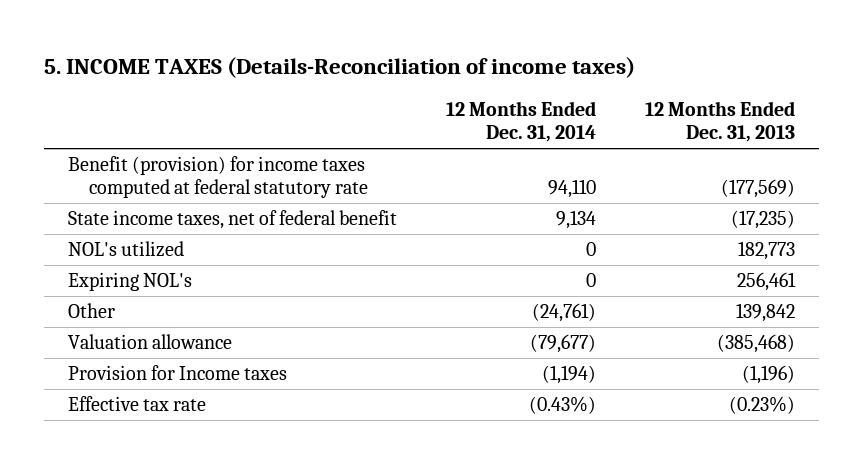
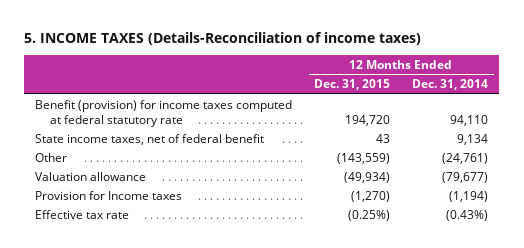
- | 12 Months Ended Dec. 31, 2014 | 12 Months Ended Dec. 31, 2013
+ | 12 Months Ended Dec. 31, 2015 | 12 Months Ended Dec. 31, 2014
- NOL's utilized | 0 | 182,773
- Expiring NOL's | 0 | 256,461

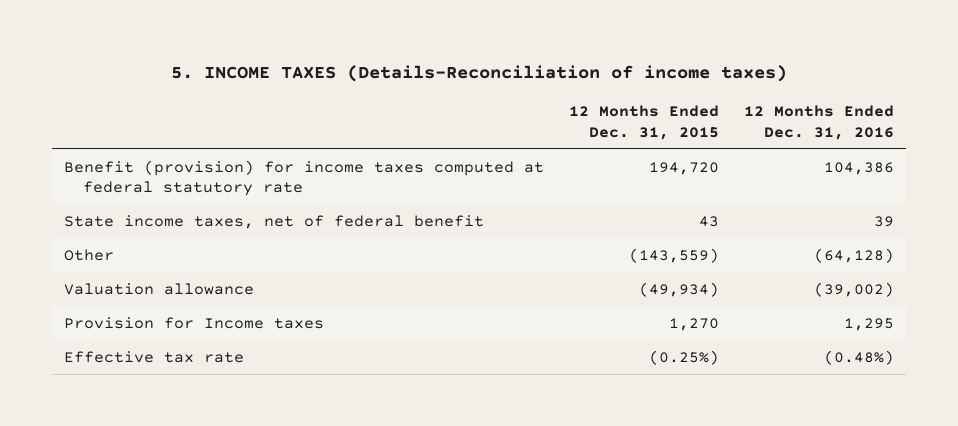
- | 12 Months Ended Dec. 31, 2015 | 12 Months Ended Dec. 31, 2014
+ | 12 Months Ended Dec. 31, 2015 | 12 Months Ended Dec. 31, 2016
- Provision for Income taxes | (1,270) | (1,194)
+ Provision for Income taxes | 1,270 | 1,295

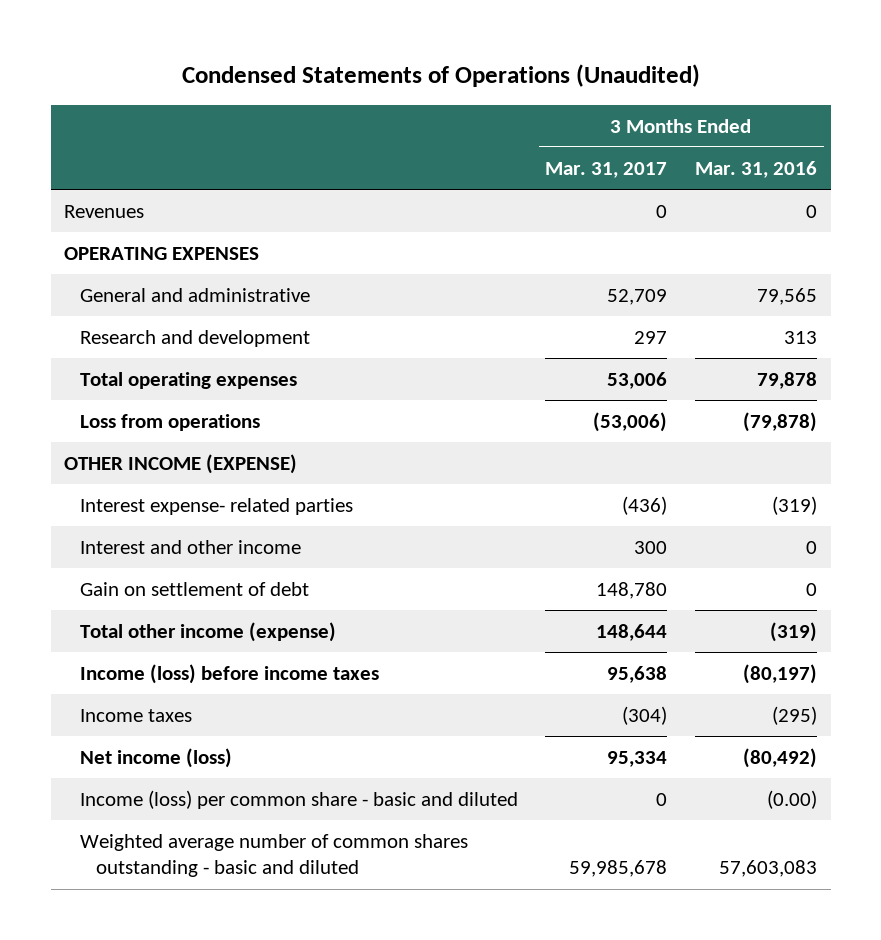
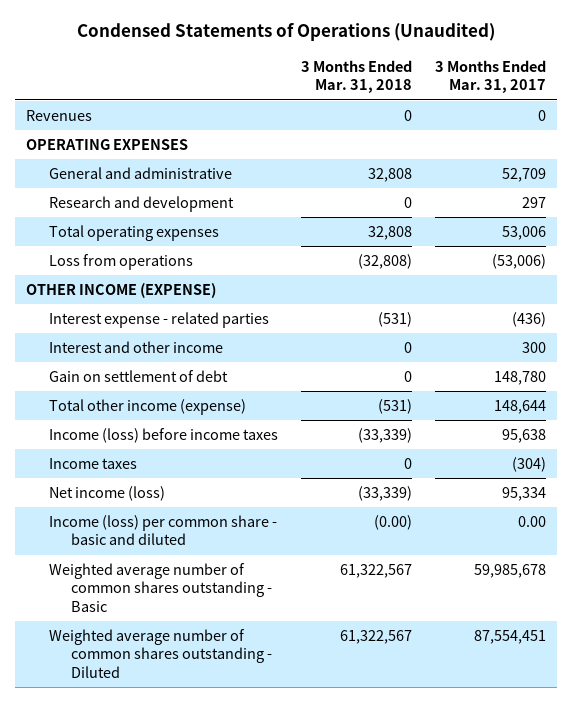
- | 3 Months Ended Mar. 31, 2017 | 3 Months Ended Mar. 31, 2016
+ | 3 Months Ended Mar. 31, 2018 | 3 Months Ended Mar. 31, 2017
- Interest expense- related parties | (436) | (319)
+ Interest expense - related parties | (531) | (436)
- Income (loss) per common share - basic and diluted | 0 | (0.00)
- Weighted average number of common shares outstanding - basic and diluted | 59,985,678 | 57,603,083
+ Income (loss) per common share - basic and diluted | (0.00) | 0.00
+ Weighted average number of common shares outstanding - Basic | 61,322,567 | 59,985,678
+ Weighted average number of common shares outstanding - Diluted | 61,322,567 | 87,554,451

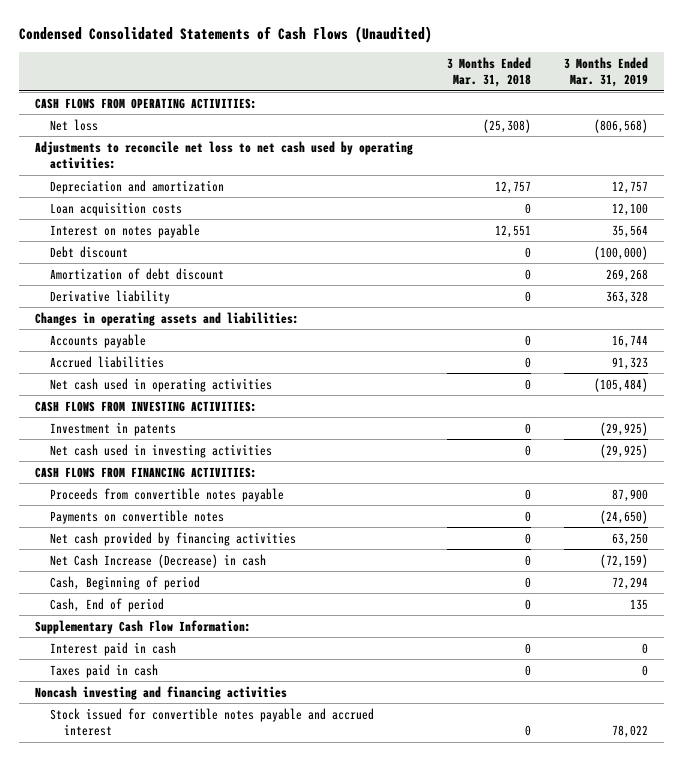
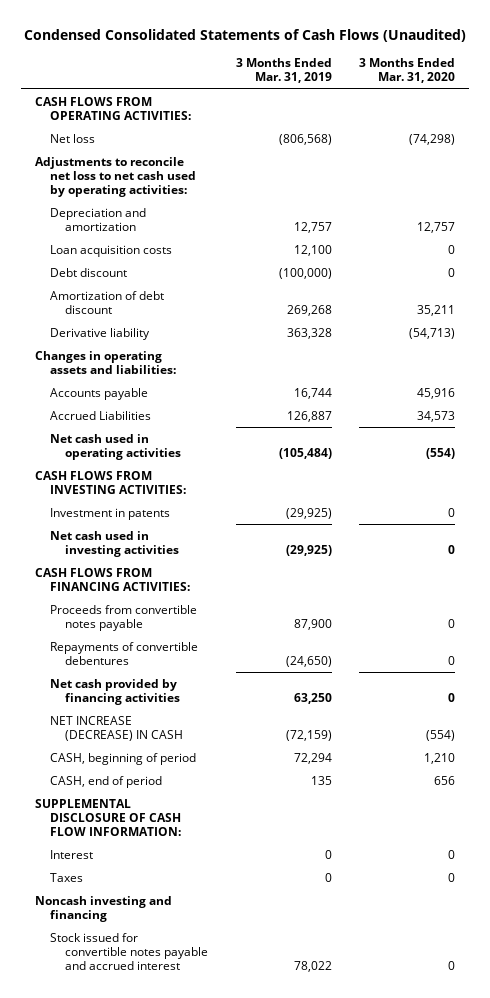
- | 3 Months Ended Mar. 31, 2018 | 3 Months Ended Mar. 31, 2019
+ | 3 Months Ended Mar. 31, 2019 | 3 Months Ended Mar. 31, 2020
- Interest on notes payable | 12,551 | 35,564
- Accrued liabilities | 0 | 91,323
+ Accrued Liabilities | 126,887 | 34,573
- Payments on convertible notes | 0 | (24,650)
+ Repayments of convertible debentures | (24,650) | 0
- Net Cash Increase (Decrease) in cash | 0 | (72,159)
- Cash, Beginning of period | 0 | 72,294
- Cash, End of period | 0 | 135
- Supplementary Cash Flow Information:
- Interest paid in cash | 0 | 0
- Taxes paid in cash | 0 | 0
- Noncash investing and financing activities
+ NET INCREASE (DECREASE) IN CASH | (72,159) | (554)
+ CASH, beginning of period | 72,294 | 1,210
+ CASH, end of period | 135 | 656
+ SUPPLEMENTAL DISCLOSURE OF CASH FLOW INFORMATION:
+ Interest | 0 | 0
+ Taxes | 0 | 0
+ Noncash investing and financing

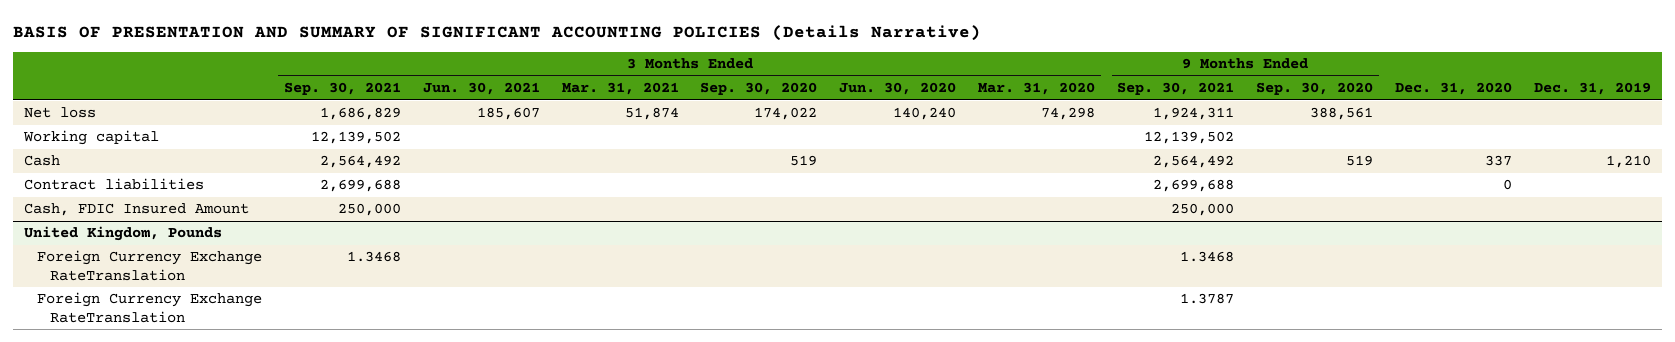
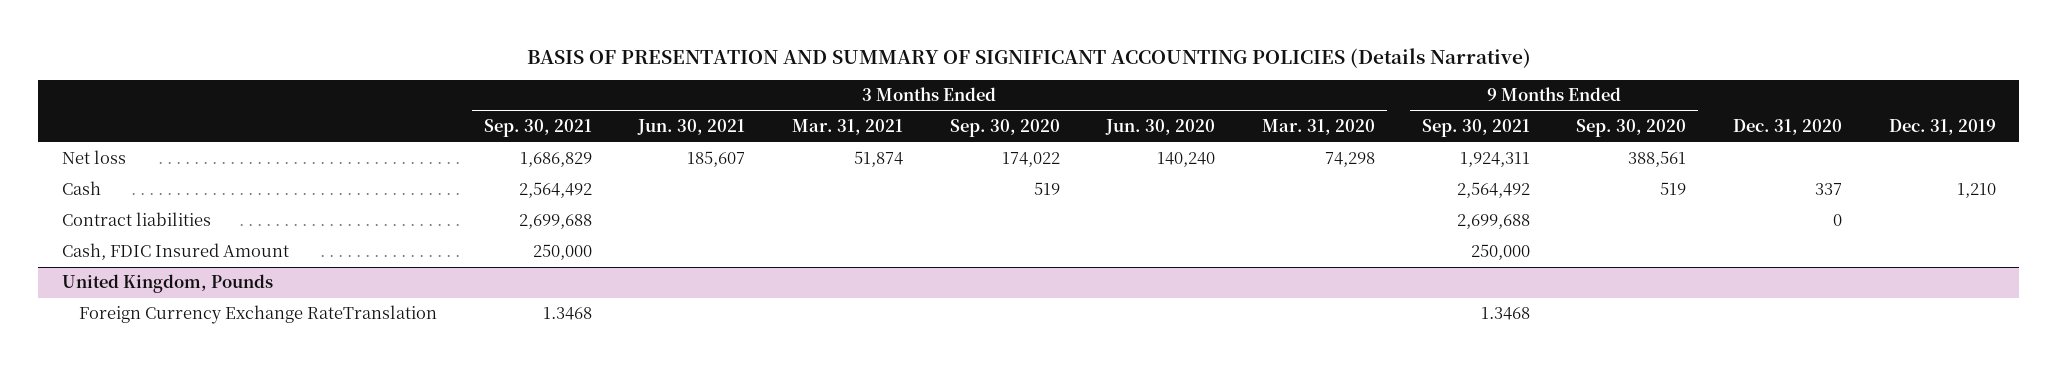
- Working capital | 12,139,502 | | | | | | 12,139,502 | | |
@ United Kingdom, Pounds
- Foreign Currency Exchange RateTranslation | | | | | | | 1.3787 | | |

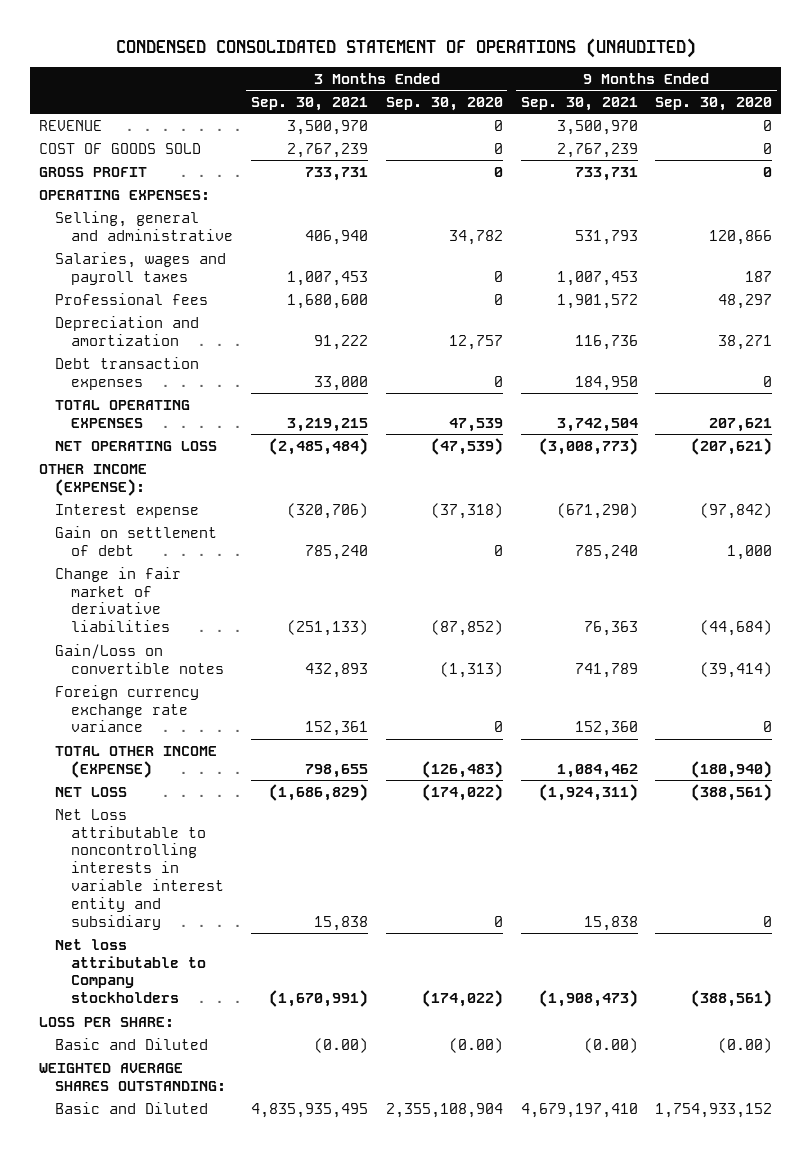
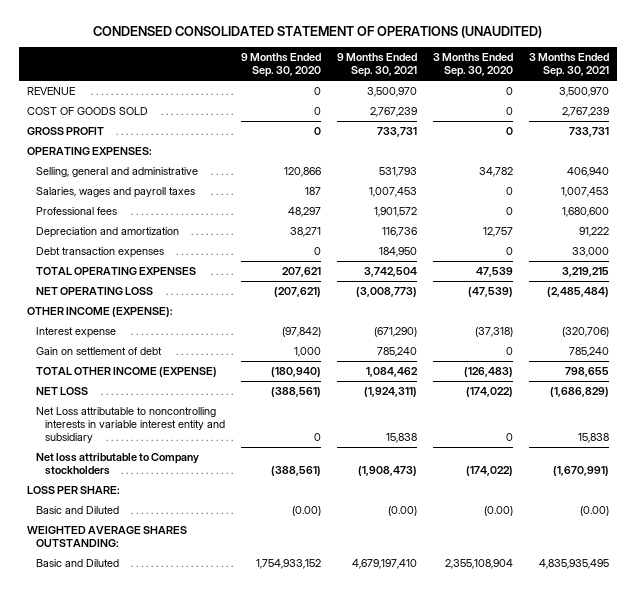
- | 3 Months Ended Sep. 30, 2021 | 3 Months Ended Sep. 30, 2020 | 9 Months Ended Sep. 30, 2021 | 9 Months Ended Sep. 30, 2020
+ | 9 Months Ended Sep. 30, 2020 | 9 Months Ended Sep. 30, 2021 | 3 Months Ended Sep. 30, 2020 | 3 Months Ended Sep. 30, 2021
- Change in fair market of derivative liabilities | (251,133) | (87,852) | 76,363 | (44,684)
- Gain/Loss on convertible notes | 432,893 | (1,313) | 741,789 | (39,414)
- Foreign currency exchange rate variance | 152,361 | 0 | 152,360 | 0

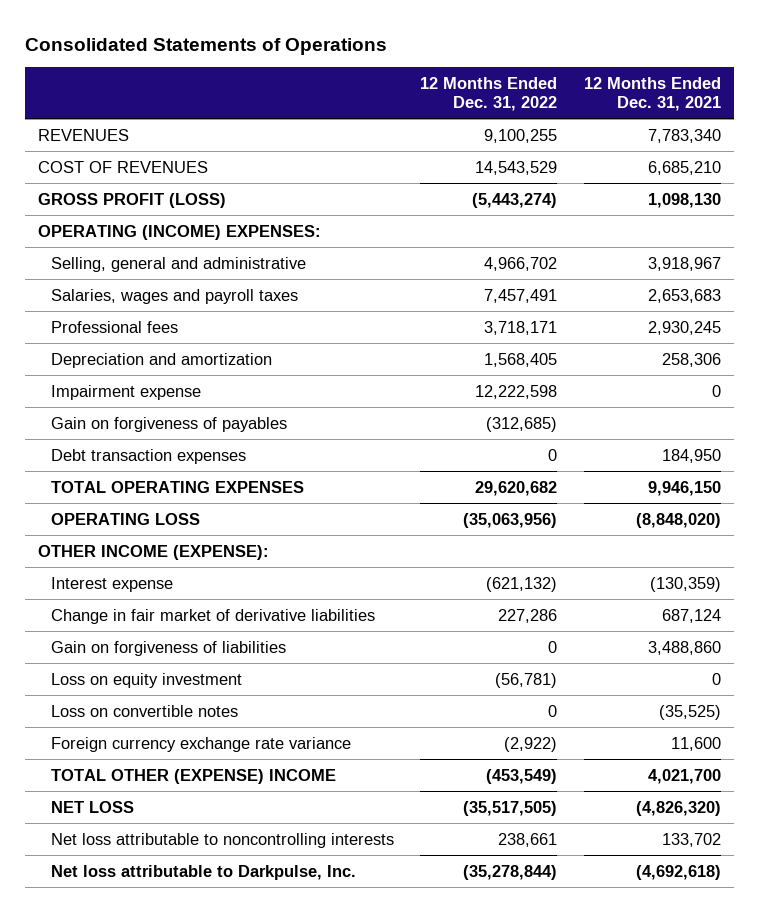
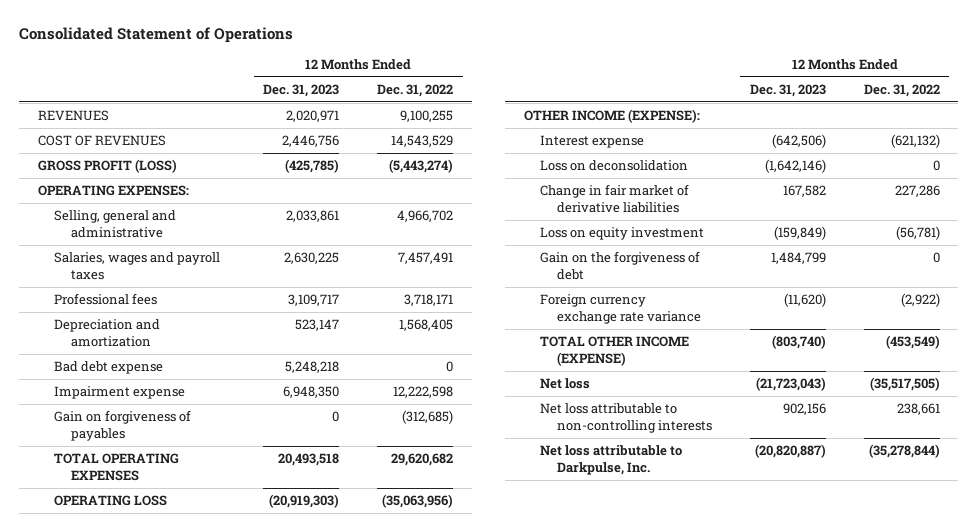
- Consolidated Statements of Operations
+ Consolidated Statement of Operations
- | 12 Months Ended Dec. 31, 2022 | 12 Months Ended Dec. 31, 2021
+ | 12 Months Ended Dec. 31, 2023 | 12 Months Ended Dec. 31, 2022
- OPERATING (INCOME) EXPENSES:
+ OPERATING EXPENSES:
+ Bad debt expense | 5,248,218 | 0
- Debt transaction expenses | 0 | 184,950
+ Loss on deconsolidation | (1,642,146) | 0
- Gain on forgiveness of liabilities | 0 | 3,488,860
- Loss on convertible notes | 0 | (35,525)
+ Gain on the forgiveness of debt | 1,484,799 | 0
- TOTAL OTHER (EXPENSE) INCOME | (453,549) | 4,021,700
- NET LOSS | (35,517,505) | (4,826,320)
- Net loss attributable to noncontrolling interests | 238,661 | 133,702
+ TOTAL OTHER INCOME (EXPENSE) | (803,740) | (453,549)
+ Net loss | (21,723,043) | (35,517,505)
+ Net loss attributable to non-controlling interests | 902,156 | 238,661

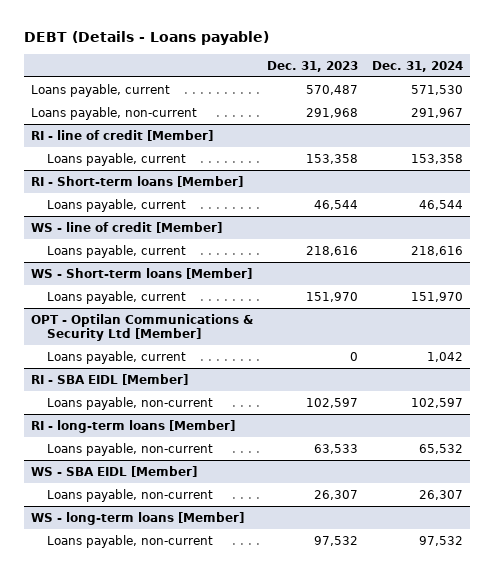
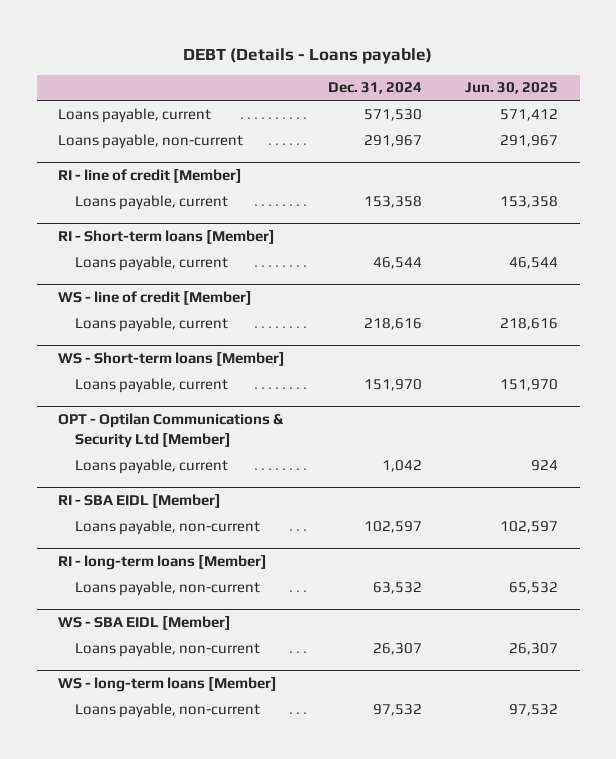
- | Dec. 31, 2023 | Dec. 31, 2024
+ | Dec. 31, 2024 | Jun. 30, 2025
@ RI - long-term loans [Member]
- Loans payable, non-current | 63,533 | 65,532
+ Loans payable, non-current | 63,532 | 65,532

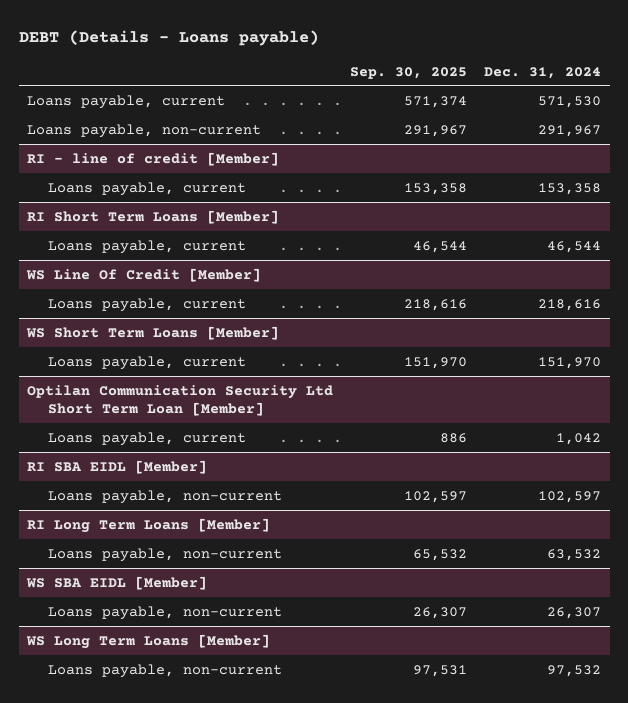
- | Dec. 31, 2024 | Jun. 30, 2025
+ | Sep. 30, 2025 | Dec. 31, 2024
- RI - Short-term loans [Member]
+ RI Short Term Loans [Member]
- WS - line of credit [Member]
+ WS Line Of Credit [Member]
- WS - Short-term loans [Member]
+ WS Short Term Loans [Member]
- OPT - Optilan Communications & Security Ltd [Member]
+ Optilan Communication Security Ltd Short Term Loan [Member]
- RI - SBA EIDL [Member]
+ RI SBA EIDL [Member]
- RI - long-term loans [Member]
+ RI Long Term Loans [Member]
- WS - SBA EIDL [Member]
+ WS SBA EIDL [Member]
- WS - long-term loans [Member]
+ WS Long Term Loans [Member]

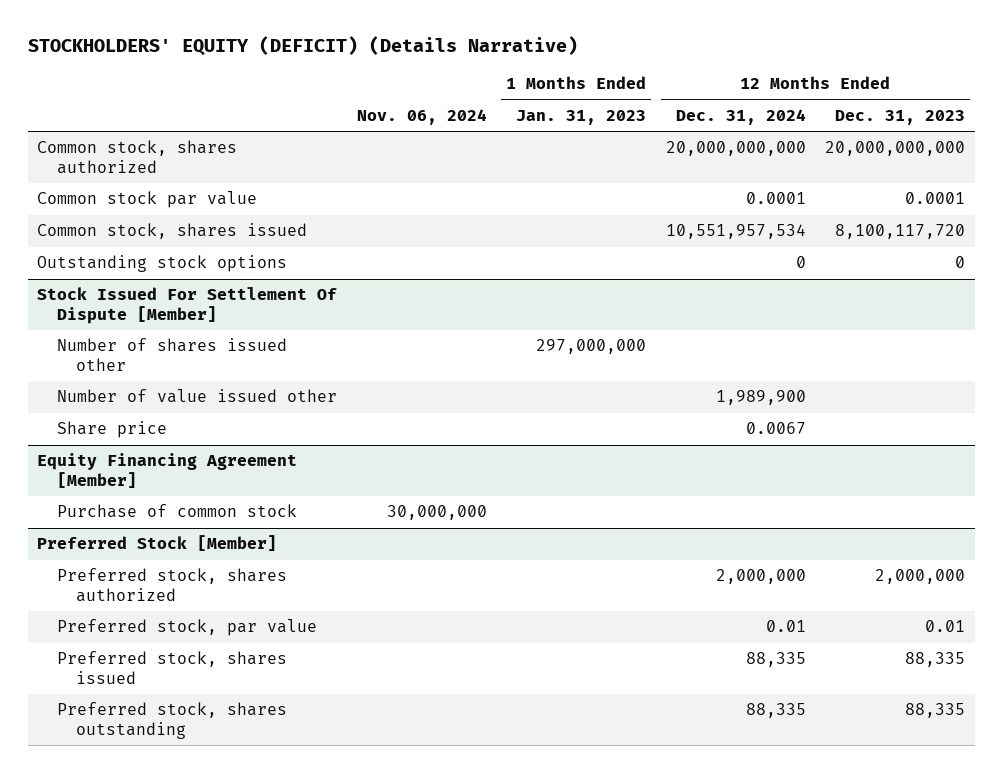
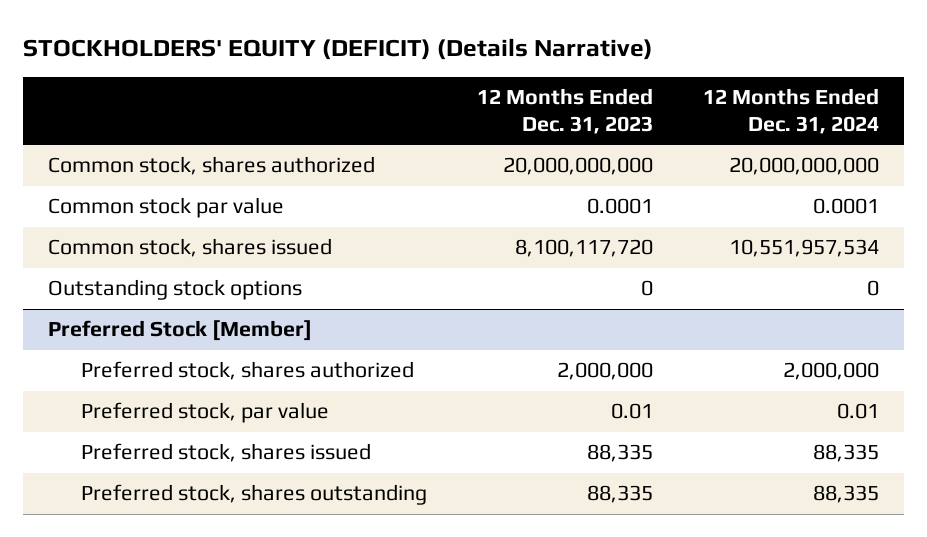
- | Nov. 06, 2024 | 1 Months Ended Jan. 31, 2023 | 12 Months Ended Dec. 31, 2024 | 12 Months Ended Dec. 31, 2023
+ | 12 Months Ended Dec. 31, 2023 | 12 Months Ended Dec. 31, 2024
- Stock Issued For Settlement Of Dispute [Member]
- Number of shares issued other | | 297,000,000 | |
- Number of value issued other | | | 1,989,900 |
- Share price | | | 0.0067 |
- Equity Financing Agreement [Member]
- Purchase of common stock | 30,000,000 | | |

